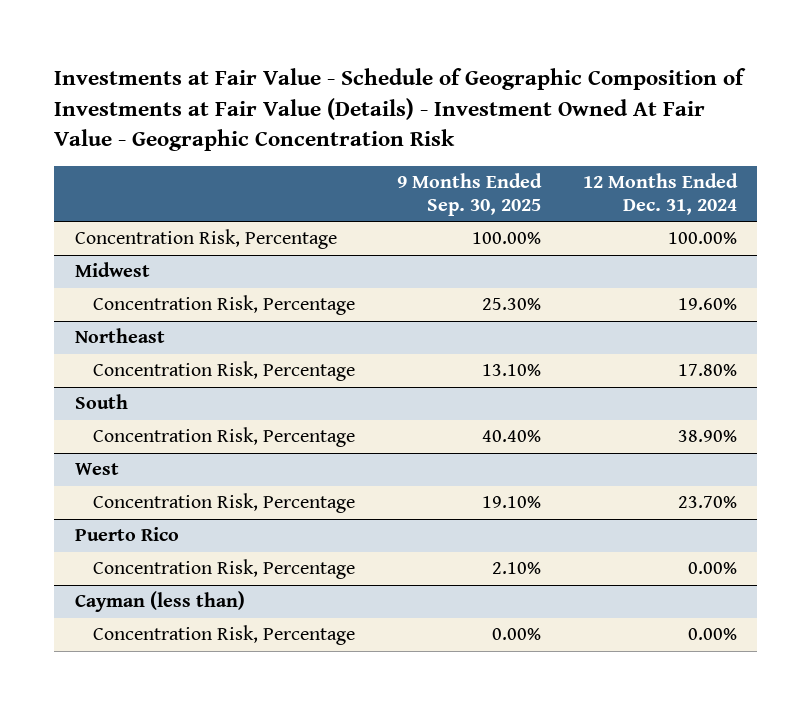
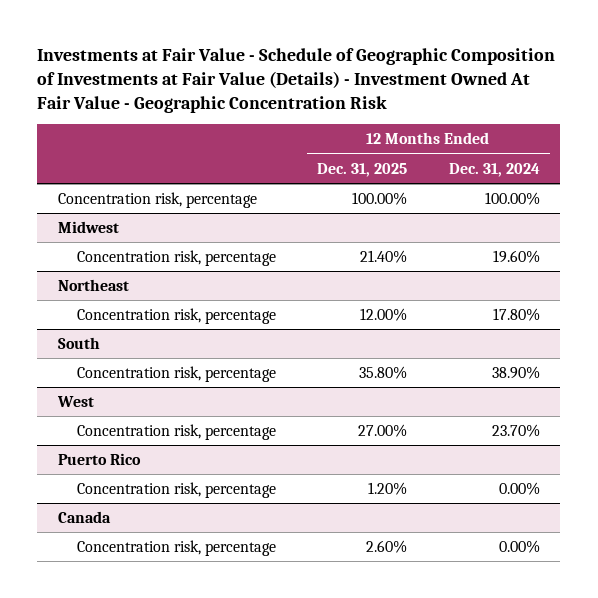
- | 9 Months Ended Sep. 30, 2025 | 12 Months Ended Dec. 31, 2024
+ | 12 Months Ended Dec. 31, 2025 | 12 Months Ended Dec. 31, 2024
- Concentration Risk, Percentage | 100.00% | 100.00%
+ Concentration risk, percentage | 100.00% | 100.00%
@ Midwest
- Concentration Risk, Percentage | 25.30% | 19.60%
+ Concentration risk, percentage | 21.40% | 19.60%
@ Northeast
- Concentration Risk, Percentage | 13.10% | 17.80%
+ Concentration risk, percentage | 12.00% | 17.80%
@ South
- Concentration Risk, Percentage | 40.40% | 38.90%
+ Concentration risk, percentage | 35.80% | 38.90%
@ West
- Concentration Risk, Percentage | 19.10% | 23.70%
+ Concentration risk, percentage | 27.00% | 23.70%
@ Puerto Rico
- Concentration Risk, Percentage | 2.10% | 0.00%
- Cayman (less than)
- Concentration Risk, Percentage | 0.00% | 0.00%
@ Puerto Rico
+ Concentration risk, percentage | 1.20% | 0.00%
+ Canada
+ Concentration risk, percentage | 2.60% | 0.00%

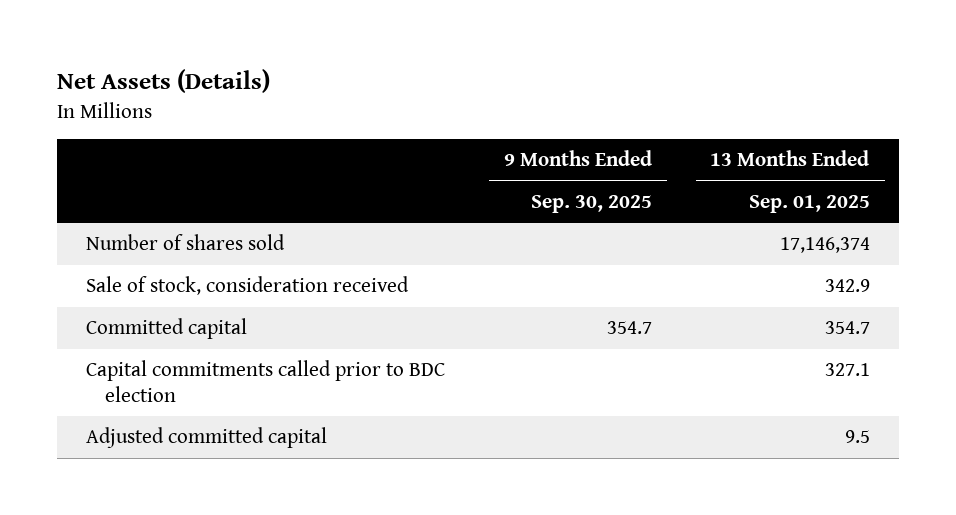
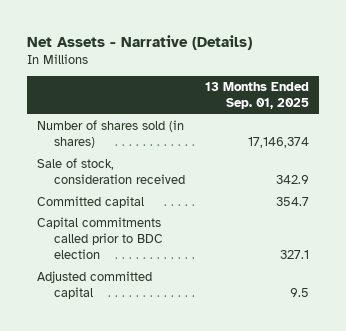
- Net Assets (Details)
+ Net Assets - Narrative (Details)
- | 9 Months Ended Sep. 30, 2025 | 13 Months Ended Sep. 01, 2025
+ | 13 Months Ended Sep. 01, 2025
- Number of shares sold | | 17,146,374
+ Number of shares sold (in shares) | 17,146,374

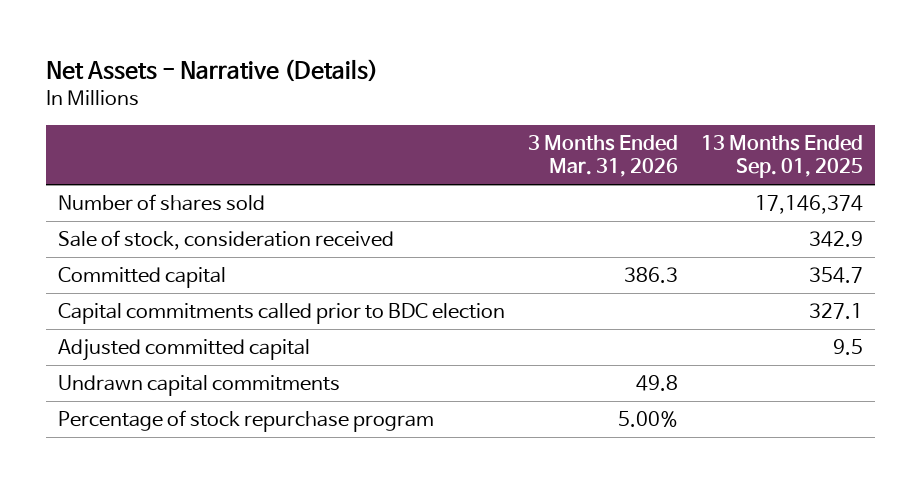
- | 13 Months Ended Sep. 01, 2025
+ | 3 Months Ended Mar. 31, 2026 | 13 Months Ended Sep. 01, 2025
- Number of shares sold (in shares) | 17,146,374
+ Number of shares sold | | 17,146,374
+ Undrawn capital commitments | 49.8 |
+ Percentage of stock repurchase program | 5.00% |

